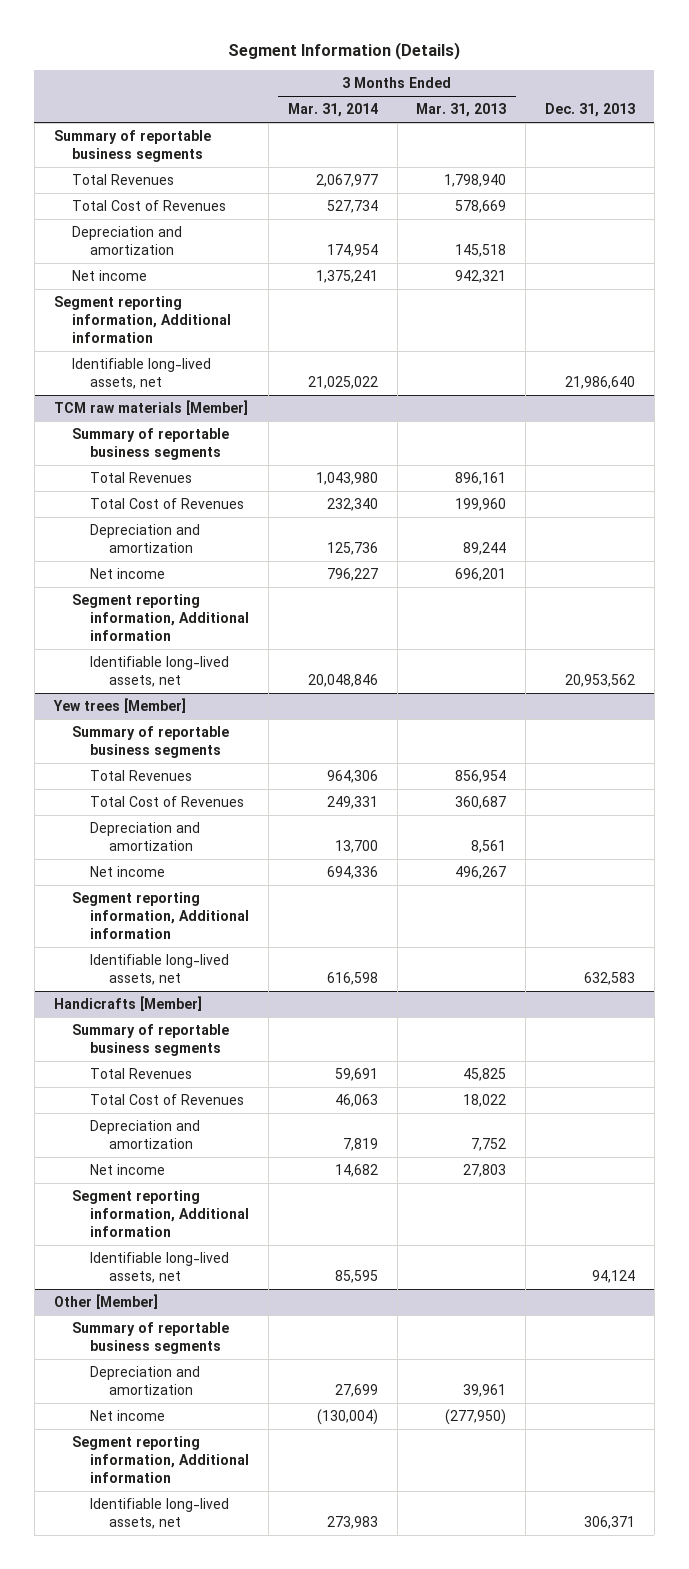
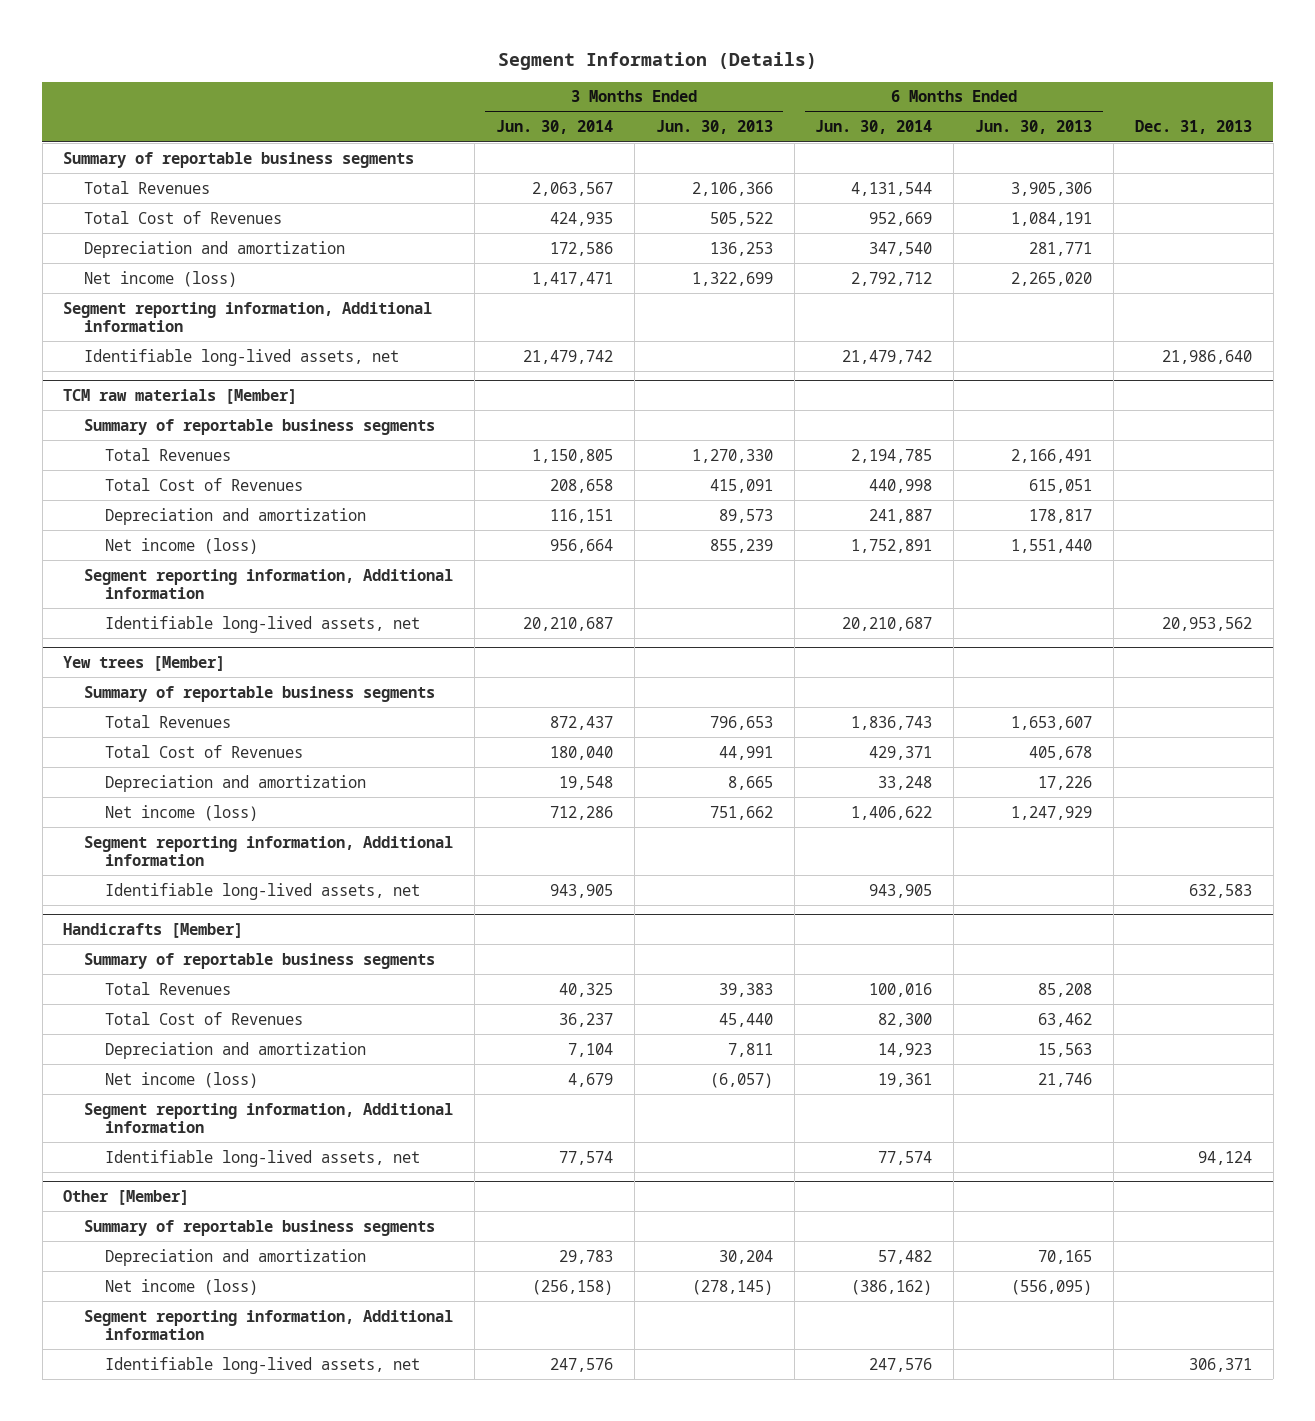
- | 3 Months Ended Mar. 31, 2014 | 3 Months Ended Mar. 31, 2013 | Dec. 31, 2013
+ | 3 Months Ended Jun. 30, 2014 | 3 Months Ended Jun. 30, 2013 | 6 Months Ended Jun. 30, 2014 | 6 Months Ended Jun. 30, 2013 | Dec. 31, 2013
- Net income | 1,375,241 | 942,321 |
+ Net income (loss) | 1,417,471 | 1,322,699 | 2,792,712 | 2,265,020 |
@ TCM raw materials [Member]
- Net income | 796,227 | 696,201 |
+ Net income (loss) | 956,664 | 855,239 | 1,752,891 | 1,551,440 |
@ Yew trees [Member]
- Net income | 694,336 | 496,267 |
+ Net income (loss) | 712,286 | 751,662 | 1,406,622 | 1,247,929 |
@ Handicrafts [Member]
- Net income | 14,682 | 27,803 |
+ Net income (loss) | 4,679 | (6,057) | 19,361 | 21,746 |
@ Other [Member]
- Net income | (130,004) | (277,950) |
+ Net income (loss) | (256,158) | (278,145) | (386,162) | (556,095) |

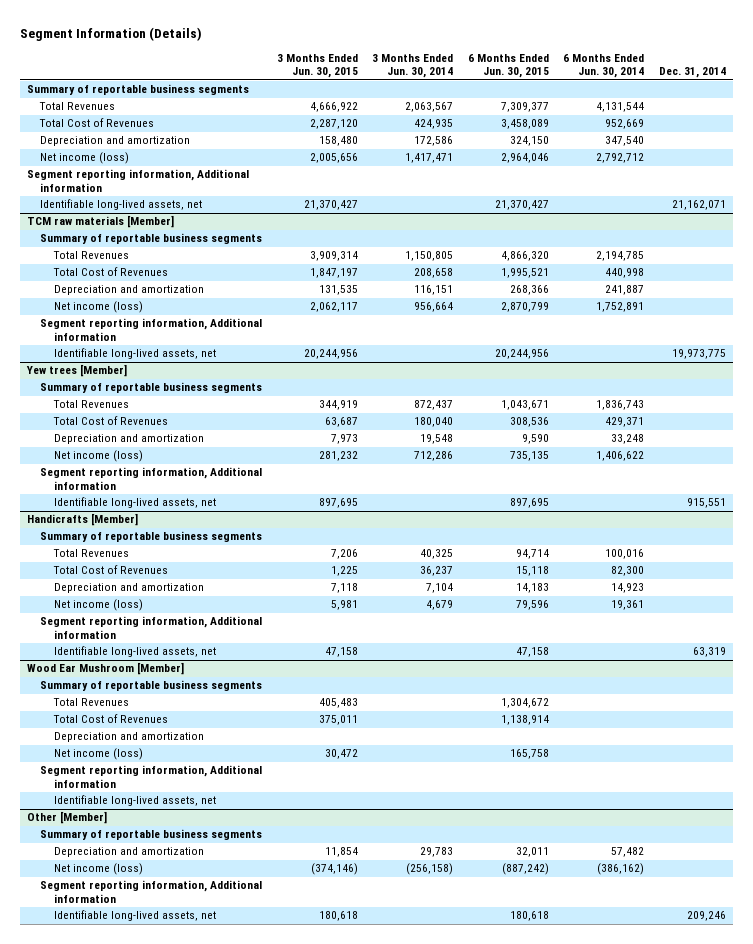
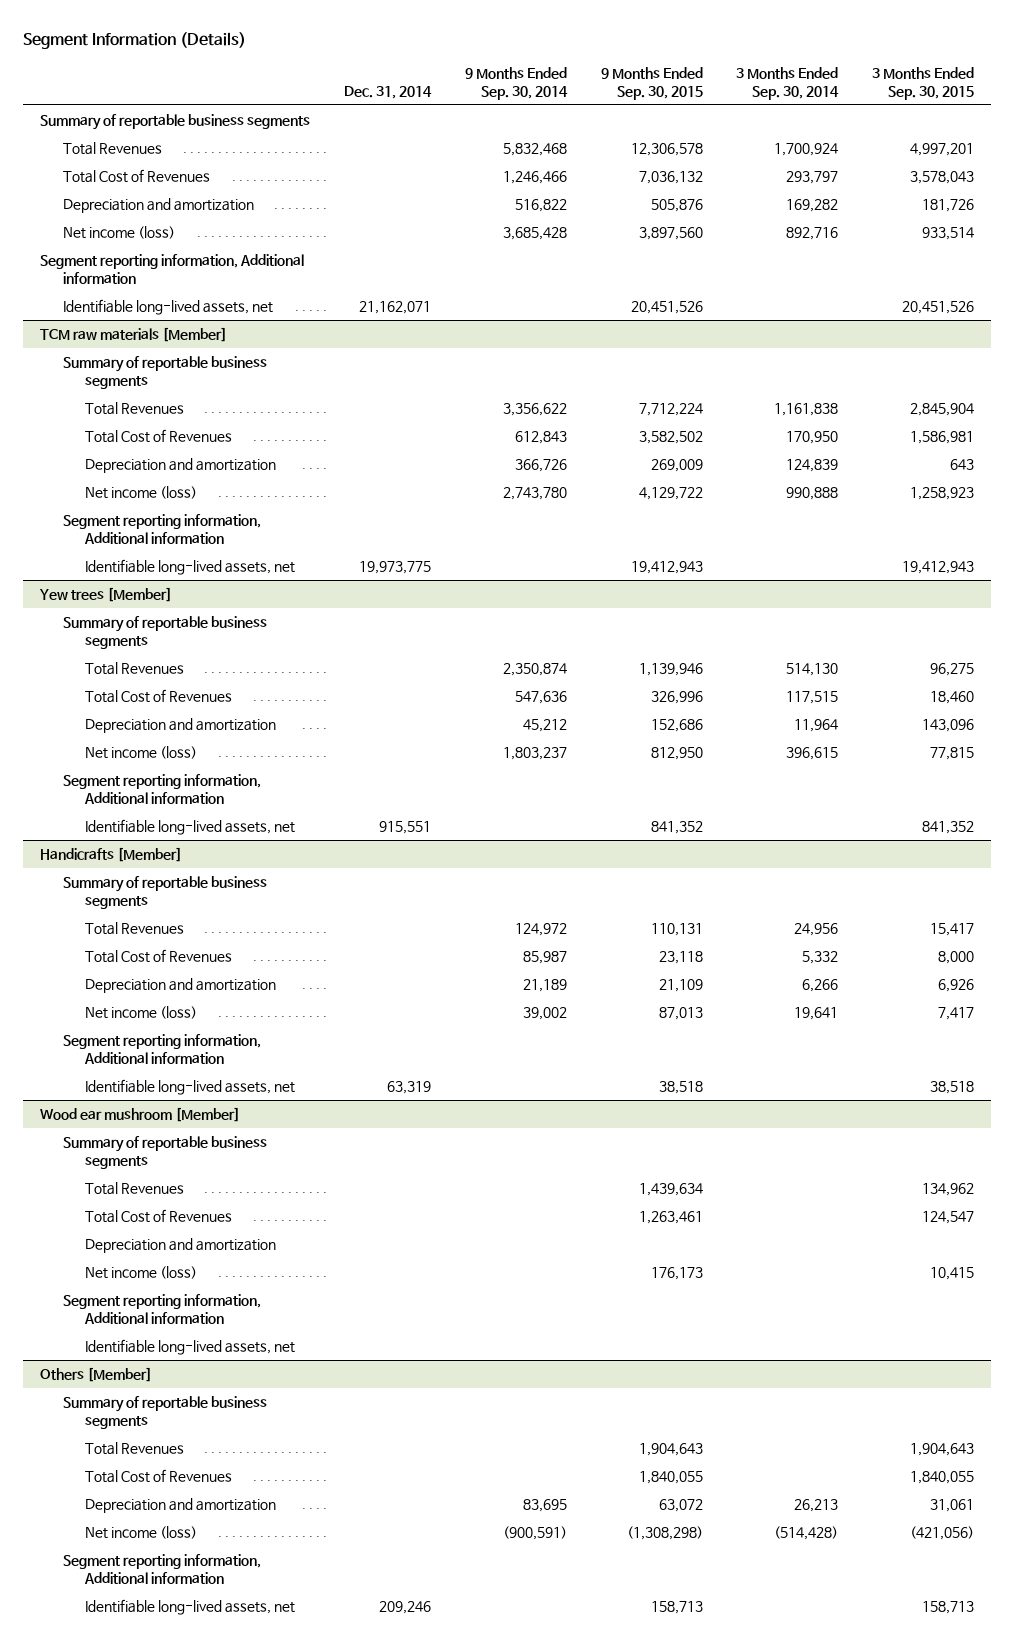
- | 3 Months Ended Jun. 30, 2015 | 3 Months Ended Jun. 30, 2014 | 6 Months Ended Jun. 30, 2015 | 6 Months Ended Jun. 30, 2014 | Dec. 31, 2014
+ | Dec. 31, 2014 | 9 Months Ended Sep. 30, 2014 | 9 Months Ended Sep. 30, 2015 | 3 Months Ended Sep. 30, 2014 | 3 Months Ended Sep. 30, 2015
- Wood Ear Mushroom [Member]
+ Wood ear mushroom [Member]
- Other [Member]
+ Others [Member]
+ Total Revenues | | | 1,904,643 | | 1,904,643
+ Total Cost of Revenues | | | 1,840,055 | | 1,840,055

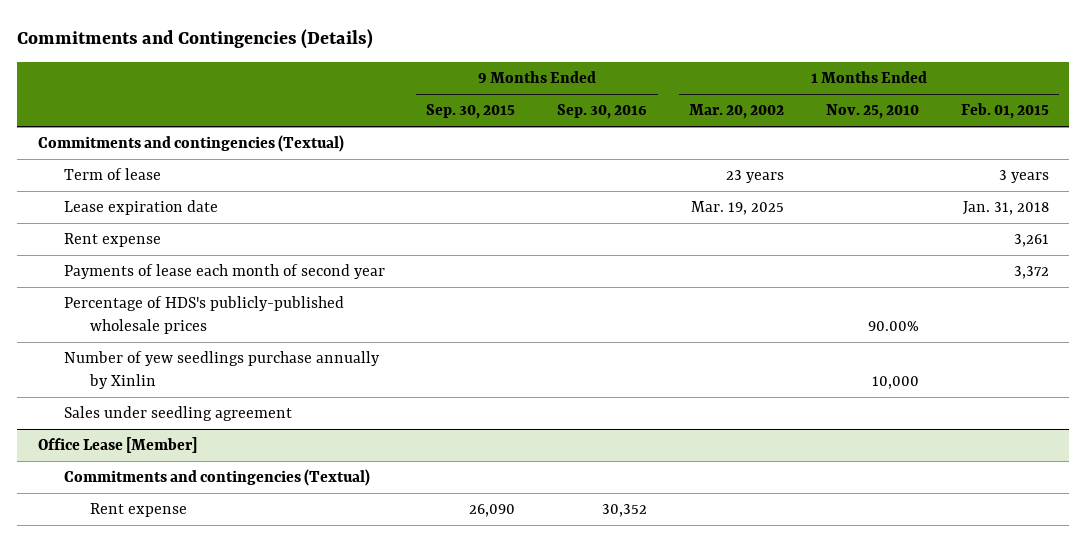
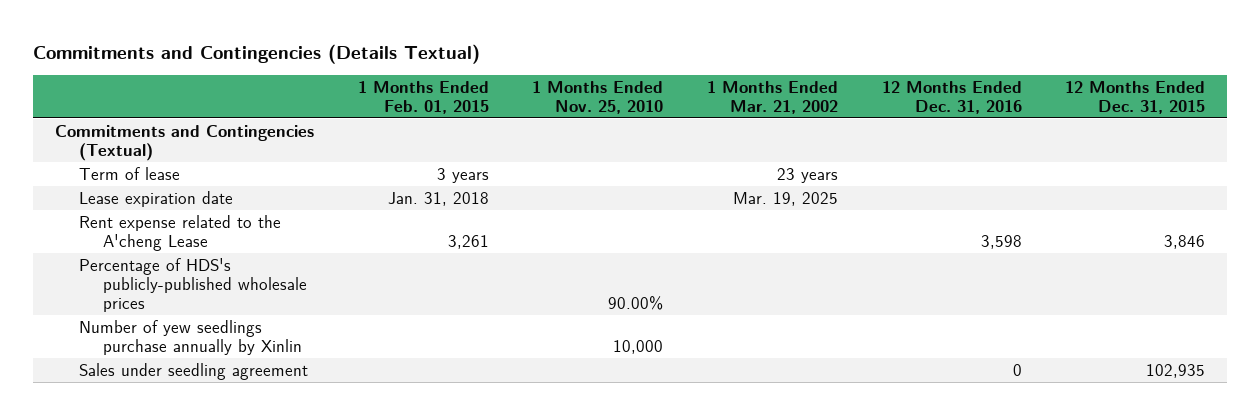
- Commitments and Contingencies (Details)
+ Commitments and Contingencies (Details Textual)
- | 9 Months Ended Sep. 30, 2015 | 9 Months Ended Sep. 30, 2016 | 1 Months Ended Mar. 20, 2002 | 1 Months Ended Nov. 25, 2010 | 1 Months Ended Feb. 01, 2015
+ | 1 Months Ended Feb. 01, 2015 | 1 Months Ended Nov. 25, 2010 | 1 Months Ended Mar. 21, 2002 | 12 Months Ended Dec. 31, 2016 | 12 Months Ended Dec. 31, 2015
- Commitments and contingencies (Textual)
+ Commitments and Contingencies (Textual)
- Rent expense | | | | | 3,261
- Payments of lease each month of second year | | | | | 3,372
+ Rent expense related to the A'cheng Lease | 3,261 | | | 3,598 | 3,846
- Office Lease [Member]
- Commitments and contingencies (Textual)
- Rent expense | 26,090 | 30,352 | | |

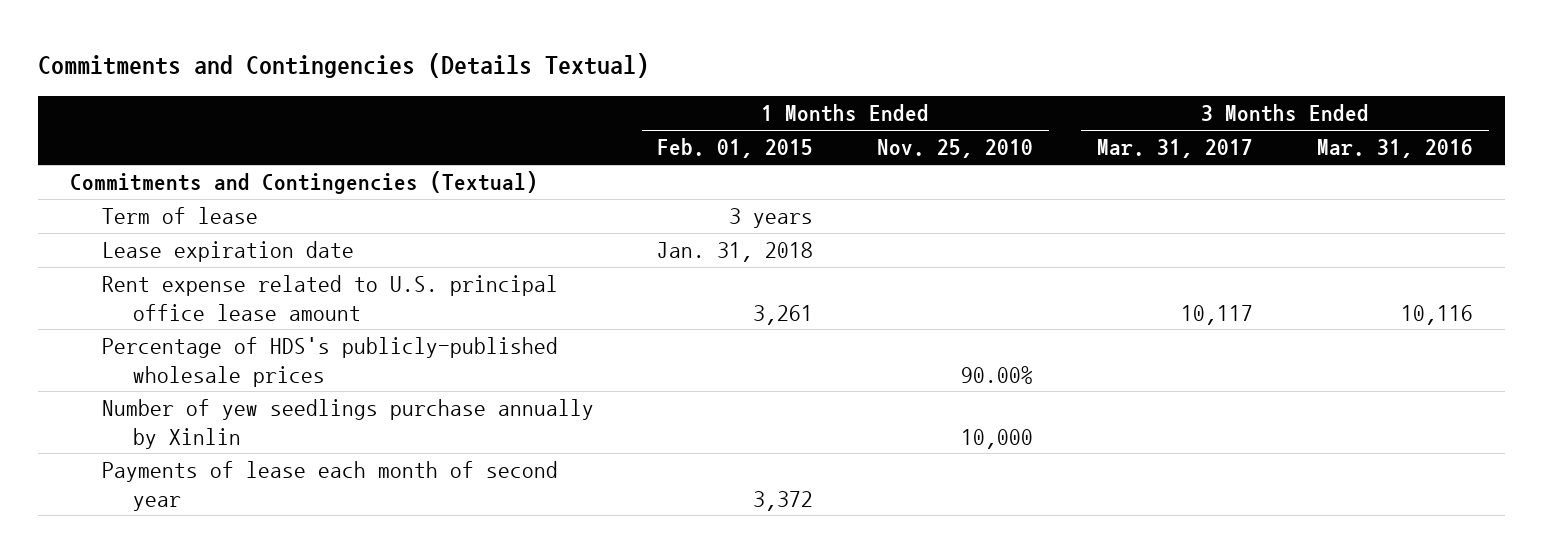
- | 1 Months Ended Feb. 01, 2015 | 1 Months Ended Nov. 25, 2010 | 1 Months Ended Mar. 21, 2002 | 12 Months Ended Dec. 31, 2016 | 12 Months Ended Dec. 31, 2015
+ | 1 Months Ended Feb. 01, 2015 | 1 Months Ended Nov. 25, 2010 | 3 Months Ended Mar. 31, 2017 | 3 Months Ended Mar. 31, 2016
- Rent expense related to the A'cheng Lease | 3,261 | | | 3,598 | 3,846
+ Rent expense related to U.S. principal office lease amount | 3,261 | | 10,117 | 10,116
- Sales under seedling agreement | | | | 0 | 102,935
+ Payments of lease each month of second year | 3,372 | | |

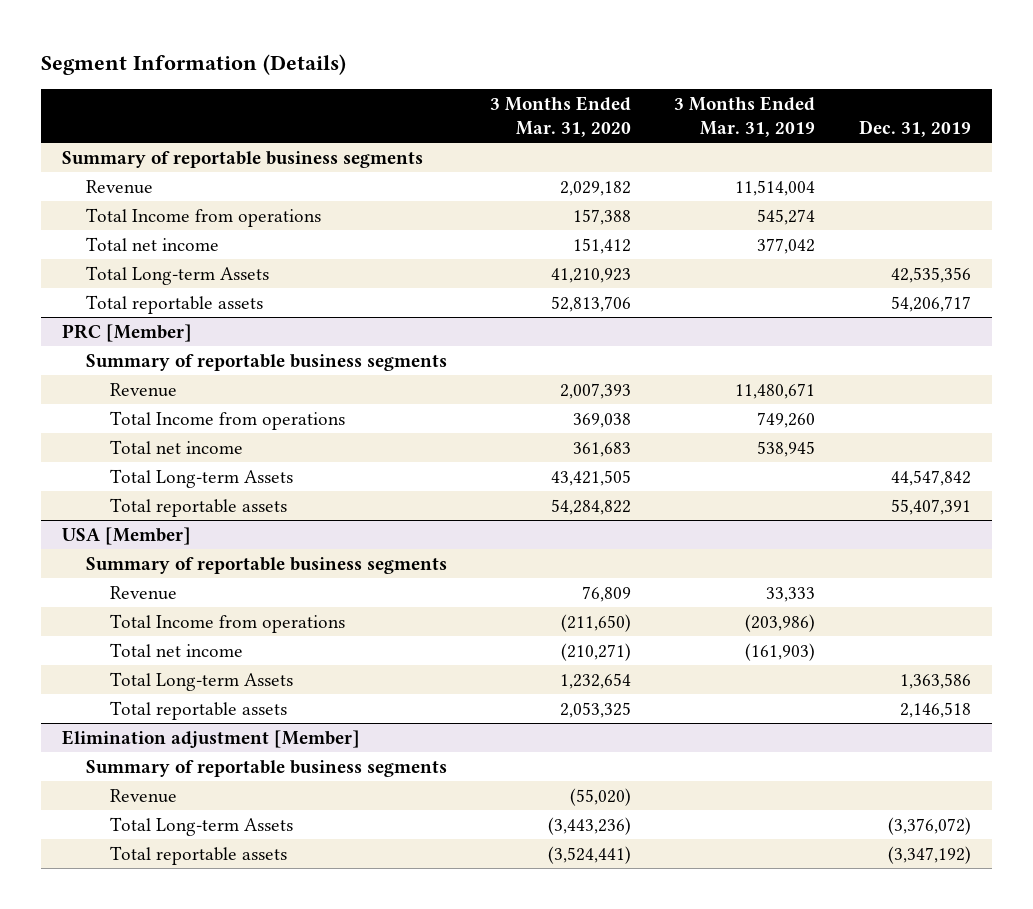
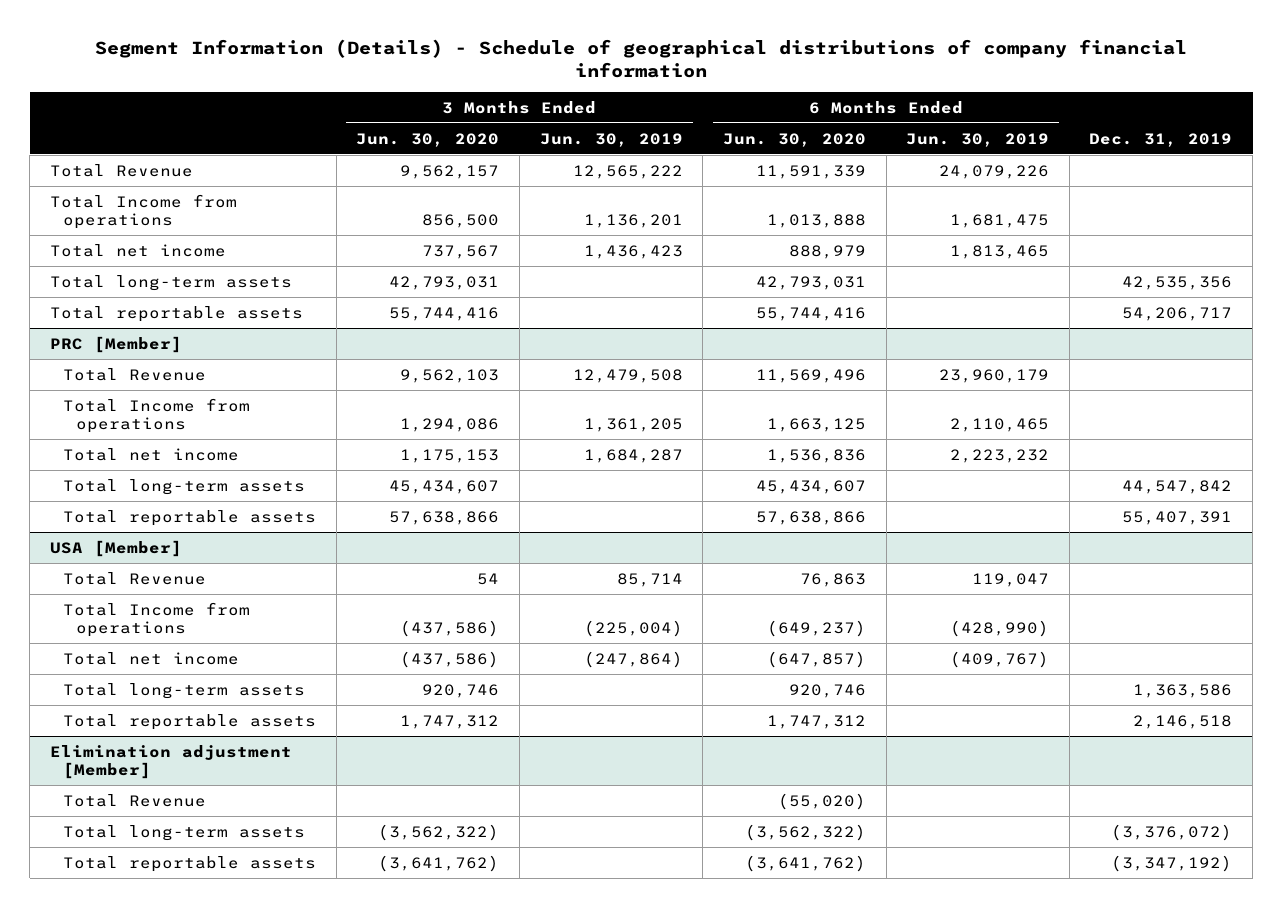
- Segment Information (Details)
+ Segment Information (Details) - Schedule of geographical distributions of company financial information
- | 3 Months Ended Mar. 31, 2020 | 3 Months Ended Mar. 31, 2019 | Dec. 31, 2019
+ | 3 Months Ended Jun. 30, 2020 | 3 Months Ended Jun. 30, 2019 | 6 Months Ended Jun. 30, 2020 | 6 Months Ended Jun. 30, 2019 | Dec. 31, 2019
- Summary of reportable business segments
- Revenue | 2,029,182 | 11,514,004 |
+ Total Revenue | 9,562,157 | 12,565,222 | 11,591,339 | 24,079,226 |
- Total Long-term Assets | 41,210,923 | | 42,535,356
+ Total long-term assets | 42,793,031 | | 42,793,031 | | 42,535,356
@ PRC [Member]
- Summary of reportable business segments
- Revenue | 2,007,393 | 11,480,671 |
+ Total Revenue | 9,562,103 | 12,479,508 | 11,569,496 | 23,960,179 |
- Total Long-term Assets | 43,421,505 | | 44,547,842
+ Total long-term assets | 45,434,607 | | 45,434,607 | | 44,547,842
@ USA [Member]
- Summary of reportable business segments
- Revenue | 76,809 | 33,333 |
+ Total Revenue | 54 | 85,714 | 76,863 | 119,047 |
- Total Long-term Assets | 1,232,654 | | 1,363,586
+ Total long-term assets | 920,746 | | 920,746 | | 1,363,586
@ Elimination adjustment [Member]
- Summary of reportable business segments
- Revenue | (55,020) | |
- Total Long-term Assets | (3,443,236) | | (3,376,072)
+ Total Revenue | | | (55,020) | |
+ Total long-term assets | (3,562,322) | | (3,562,322) | | (3,376,072)

